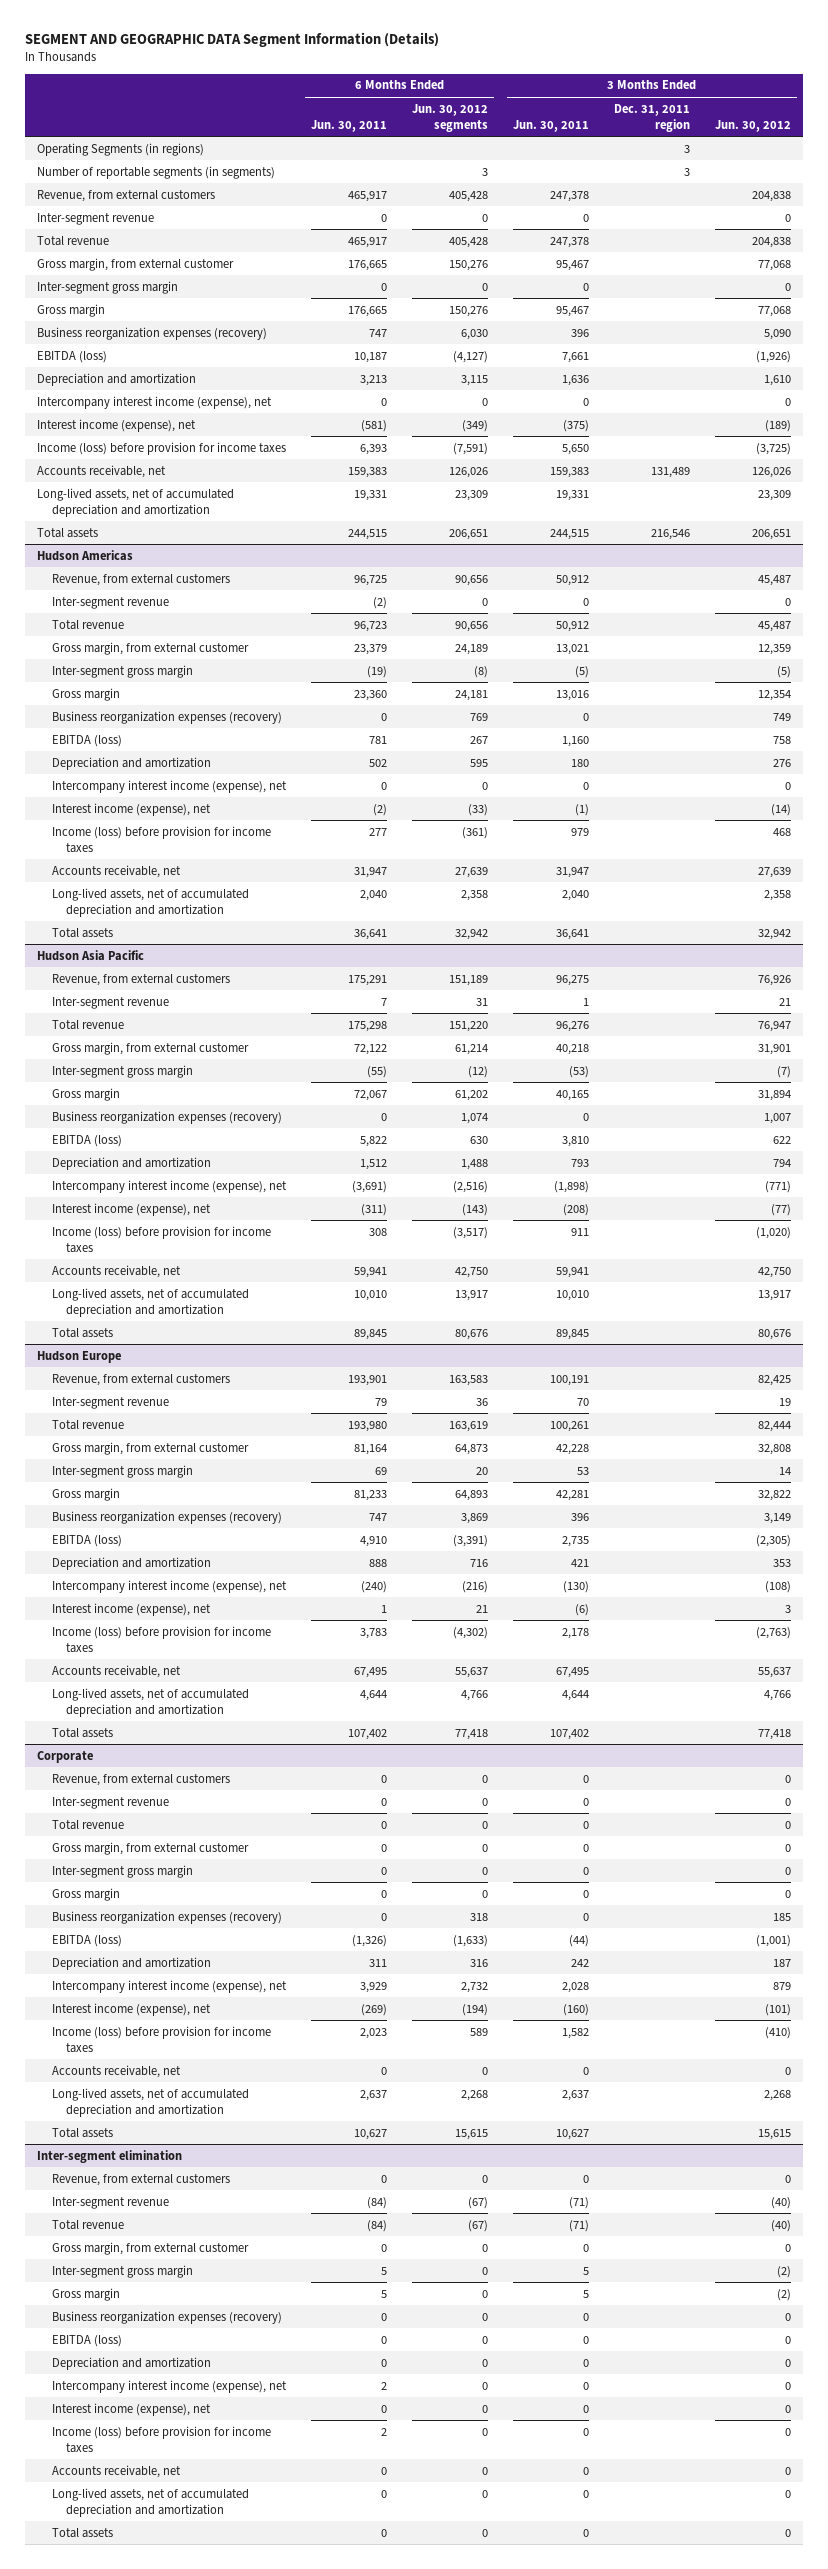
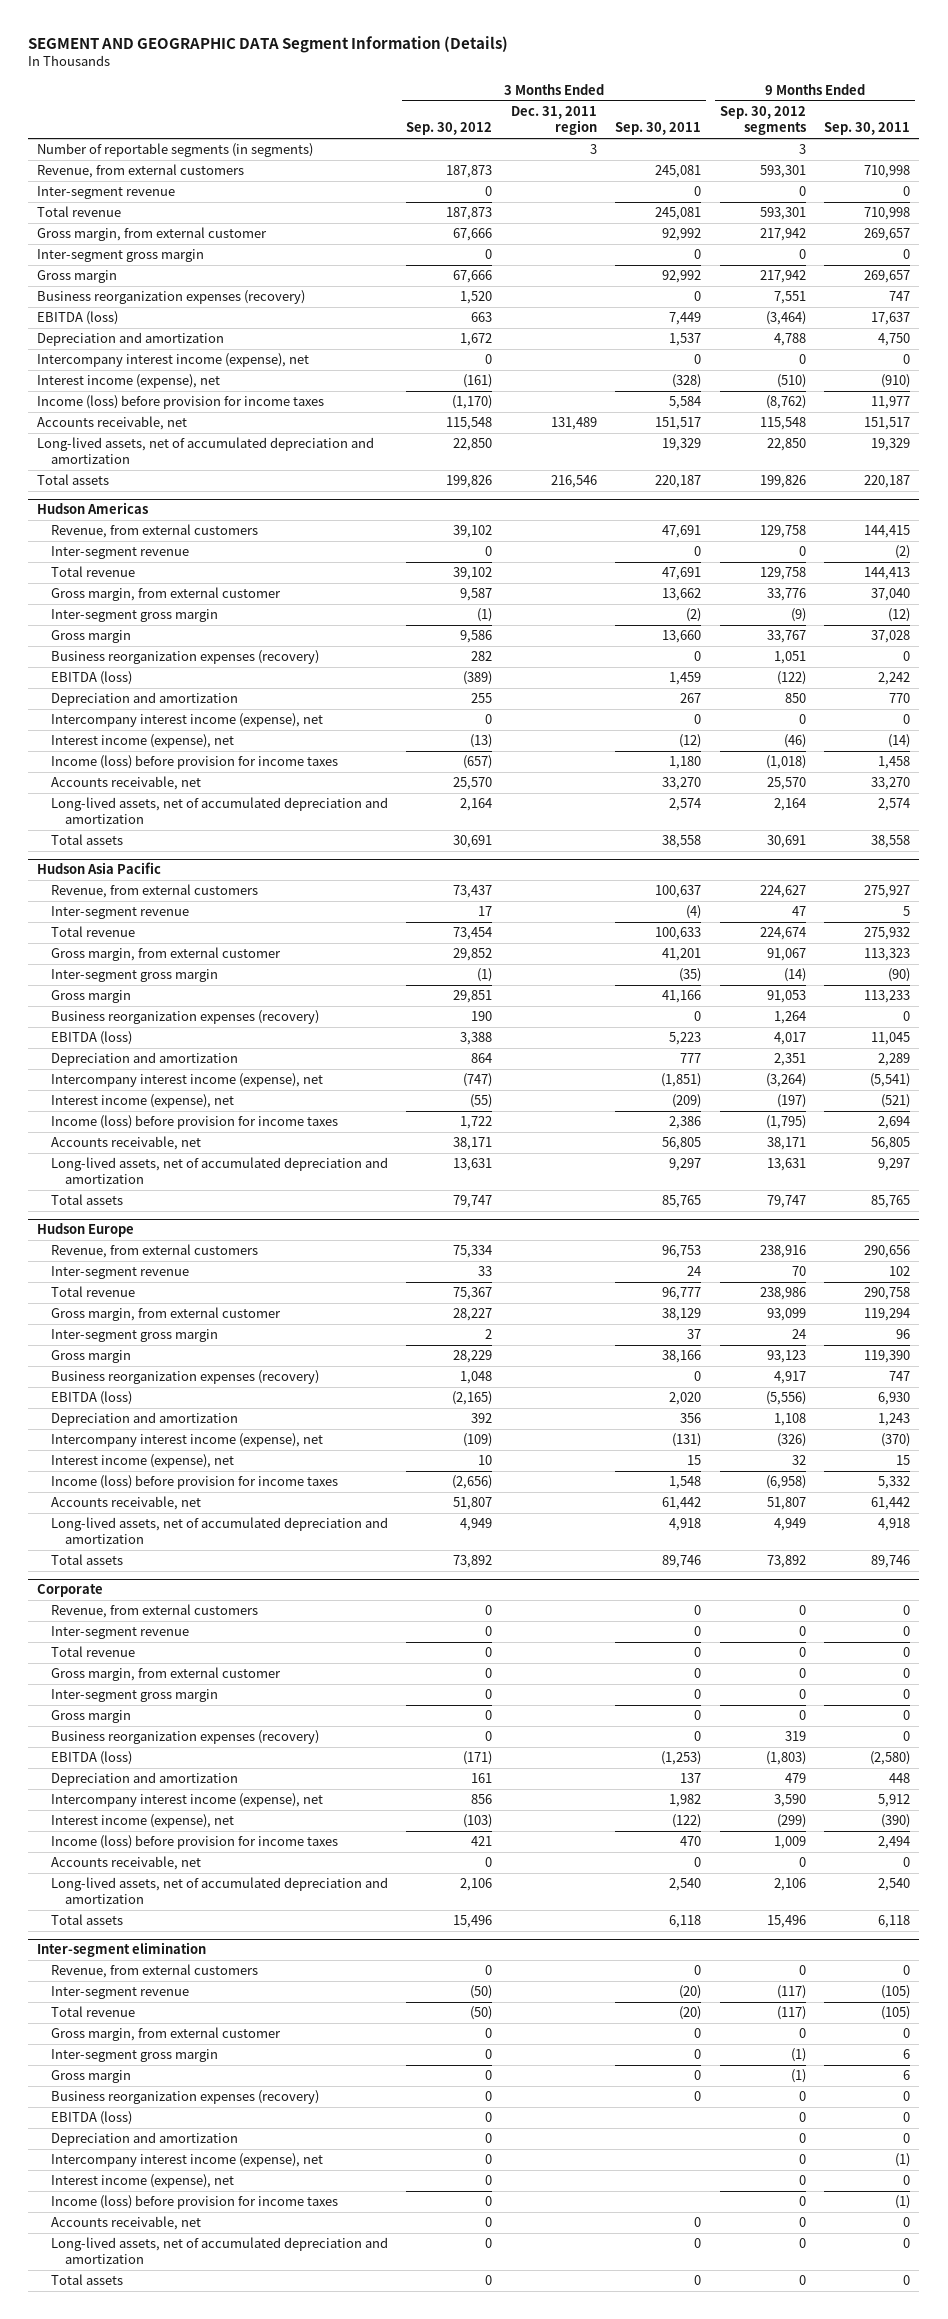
- | 6 Months Ended Jun. 30, 2011 | 6 Months Ended Jun. 30, 2012 segments | 3 Months Ended Jun. 30, 2011 | 3 Months Ended Dec. 31, 2011 region | 3 Months Ended Jun. 30, 2012
+ | 3 Months Ended Sep. 30, 2012 | 3 Months Ended Dec. 31, 2011 region | 3 Months Ended Sep. 30, 2011 | 9 Months Ended Sep. 30, 2012 segments | 9 Months Ended Sep. 30, 2011
- Operating Segments (in regions) | | | | 3 |

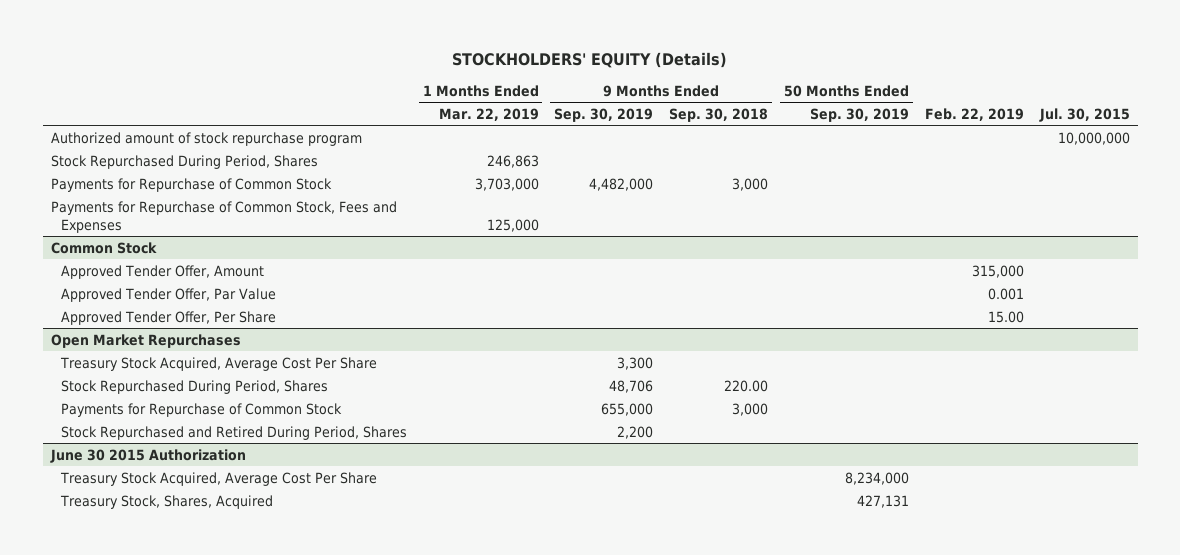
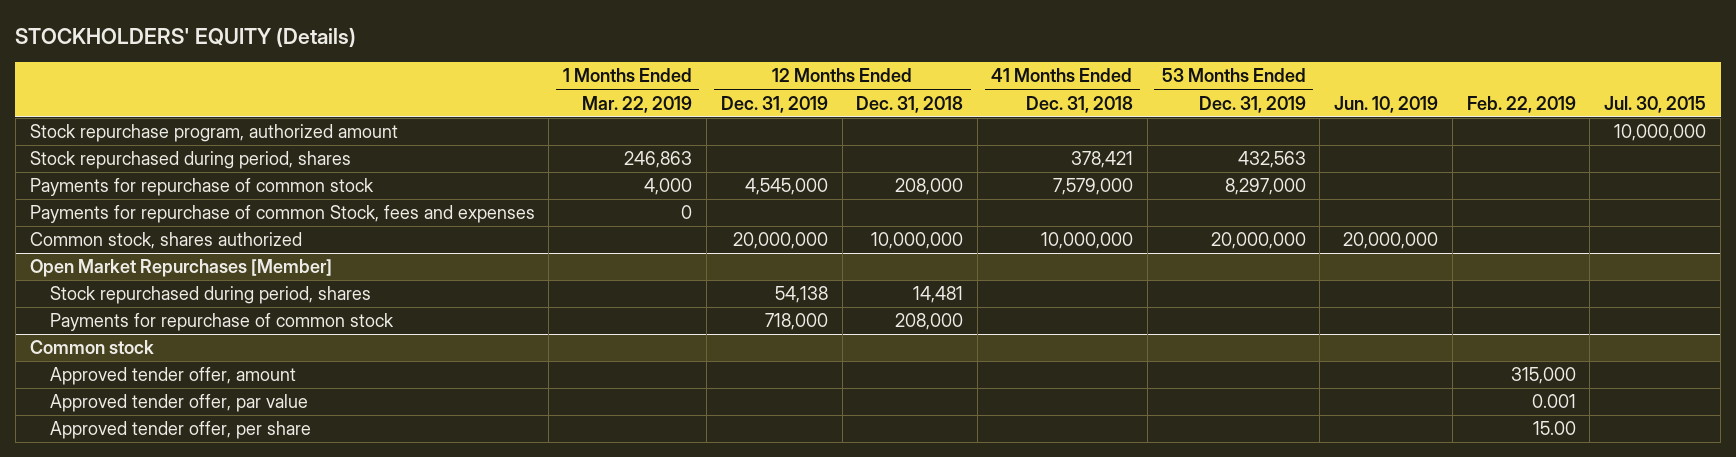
- | 1 Months Ended Mar. 22, 2019 | 9 Months Ended Sep. 30, 2019 | 9 Months Ended Sep. 30, 2018 | 50 Months Ended Sep. 30, 2019 | Feb. 22, 2019 | Jul. 30, 2015
+ | 1 Months Ended Mar. 22, 2019 | 12 Months Ended Dec. 31, 2019 | 12 Months Ended Dec. 31, 2018 | 41 Months Ended Dec. 31, 2018 | 53 Months Ended Dec. 31, 2019 | Jun. 10, 2019 | Feb. 22, 2019 | Jul. 30, 2015
- Authorized amount of stock repurchase program | | | | | | 10,000,000
- Stock Repurchased During Period, Shares | 246,863 | | | | |
- Payments for Repurchase of Common Stock | 3,703,000 | 4,482,000 | 3,000 | | |
- Payments for Repurchase of Common Stock, Fees and Expenses | 125,000 | | | | |
- Common Stock
- Approved Tender Offer, Amount | | | | | 315,000 |
- Approved Tender Offer, Par Value | | | | | 0.001 |
- Approved Tender Offer, Per Share | | | | | 15.00 |
- Open Market Repurchases
- Treasury Stock Acquired, Average Cost Per Share | | 3,300 | | | |
- Stock Repurchased During Period, Shares | | 48,706 | 220.00 | | |
- Payments for Repurchase of Common Stock | | 655,000 | 3,000 | | |
- Stock Repurchased and Retired During Period, Shares | | 2,200 | | | |
- June 30 2015 Authorization
- Treasury Stock Acquired, Average Cost Per Share | | | | 8,234,000 | |
- Treasury Stock, Shares, Acquired | | | | 427,131 | |
+ Stock repurchase program, authorized amount | | | | | | | | 10,000,000
+ Stock repurchased during period, shares | 246,863 | | | 378,421 | 432,563 | | |
+ Payments for repurchase of common stock | 4,000 | 4,545,000 | 208,000 | 7,579,000 | 8,297,000 | | |
+ Payments for repurchase of common Stock, fees and expenses | 0 | | | | | | |
+ Common stock, shares authorized | | 20,000,000 | 10,000,000 | 10,000,000 | 20,000,000 | 20,000,000 | |
+ Open Market Repurchases [Member]
+ Stock repurchased during period, shares | | 54,138 | 14,481 | | | | |
+ Payments for repurchase of common stock | | 718,000 | 208,000 | | | | |
+ Common stock
+ Approved tender offer, amount | | | | | | | 315,000 |
+ Approved tender offer, par value | | | | | | | 0.001 |
+ Approved tender offer, per share | | | | | | | 15.00 |

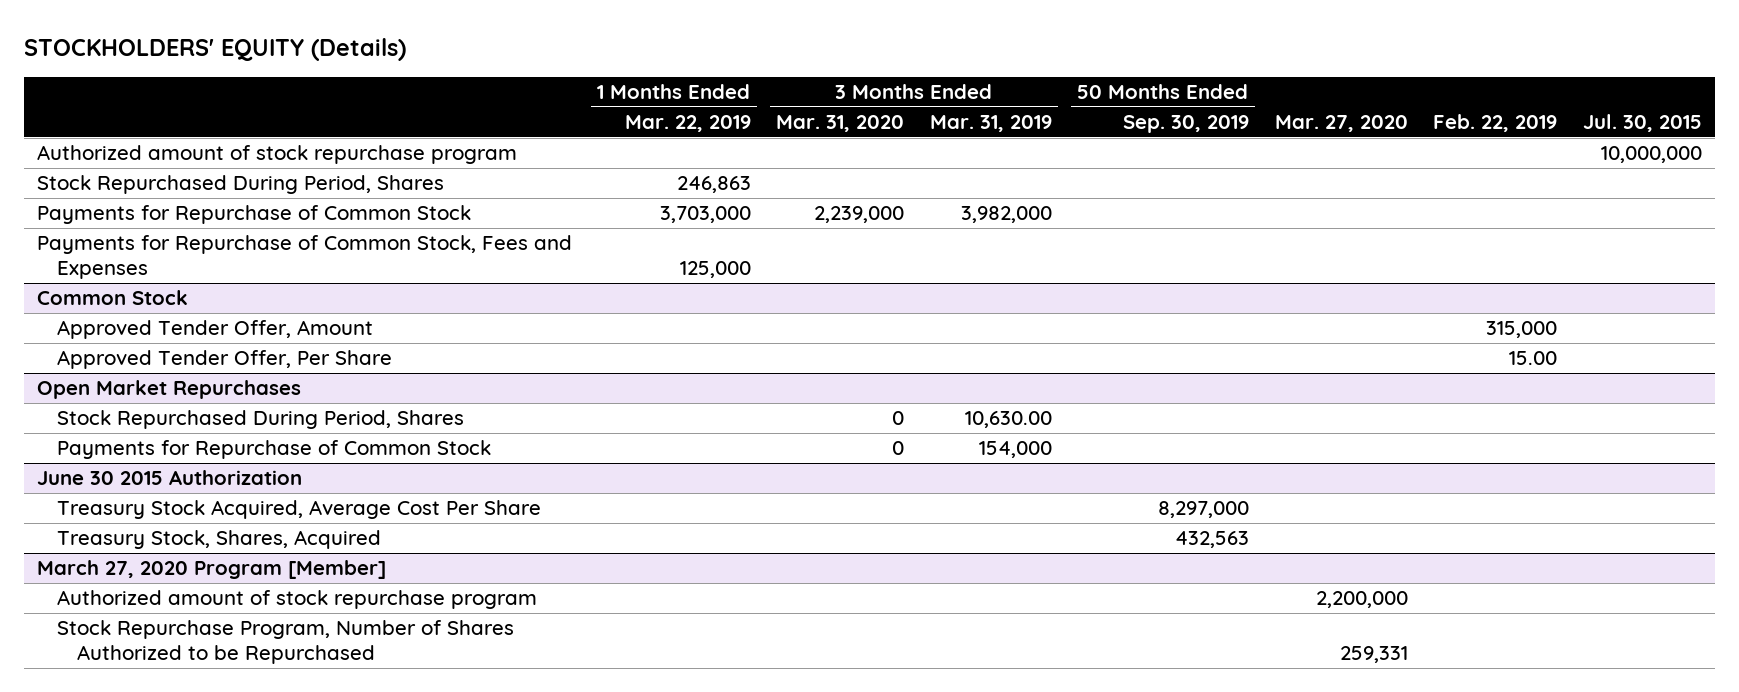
- | 1 Months Ended Mar. 22, 2019 | 12 Months Ended Dec. 31, 2019 | 12 Months Ended Dec. 31, 2018 | 41 Months Ended Dec. 31, 2018 | 53 Months Ended Dec. 31, 2019 | Jun. 10, 2019 | Feb. 22, 2019 | Jul. 30, 2015
+ | 1 Months Ended Mar. 22, 2019 | 3 Months Ended Mar. 31, 2020 | 3 Months Ended Mar. 31, 2019 | 50 Months Ended Sep. 30, 2019 | Mar. 27, 2020 | Feb. 22, 2019 | Jul. 30, 2015
- Stock repurchase program, authorized amount | | | | | | | | 10,000,000
- Stock repurchased during period, shares | 246,863 | | | 378,421 | 432,563 | | |
- Payments for repurchase of common stock | 4,000 | 4,545,000 | 208,000 | 7,579,000 | 8,297,000 | | |
- Payments for repurchase of common Stock, fees and expenses | 0 | | | | | | |
- Common stock, shares authorized | | 20,000,000 | 10,000,000 | 10,000,000 | 20,000,000 | 20,000,000 | |
- Open Market Repurchases [Member]
- Stock repurchased during period, shares | | 54,138 | 14,481 | | | | |
- Payments for repurchase of common stock | | 718,000 | 208,000 | | | | |
- Common stock
- Approved tender offer, amount | | | | | | | 315,000 |
- Approved tender offer, par value | | | | | | | 0.001 |
- Approved tender offer, per share | | | | | | | 15.00 |
+ Authorized amount of stock repurchase program | | | | | | | 10,000,000
+ Stock Repurchased During Period, Shares | 246,863 | | | | | |
+ Payments for Repurchase of Common Stock | 3,703,000 | 2,239,000 | 3,982,000 | | | |
+ Payments for Repurchase of Common Stock, Fees and Expenses | 125,000 | | | | | |
+ Common Stock
+ Approved Tender Offer, Amount | | | | | | 315,000 |
+ Approved Tender Offer, Per Share | | | | | | 15.00 |
+ Open Market Repurchases
+ Stock Repurchased During Period, Shares | | 0 | 10,630.00 | | | |
+ Payments for Repurchase of Common Stock | | 0 | 154,000 | | | |
+ June 30 2015 Authorization
+ Treasury Stock Acquired, Average Cost Per Share | | | | 8,297,000 | | |
+ Treasury Stock, Shares, Acquired | | | | 432,563 | | |
+ March 27, 2020 Program [Member]
+ Authorized amount of stock repurchase program | | | | | 2,200,000 | |
+ Stock Repurchase Program, Number of Shares Authorized to be Repurchased | | | | | 259,331 | |

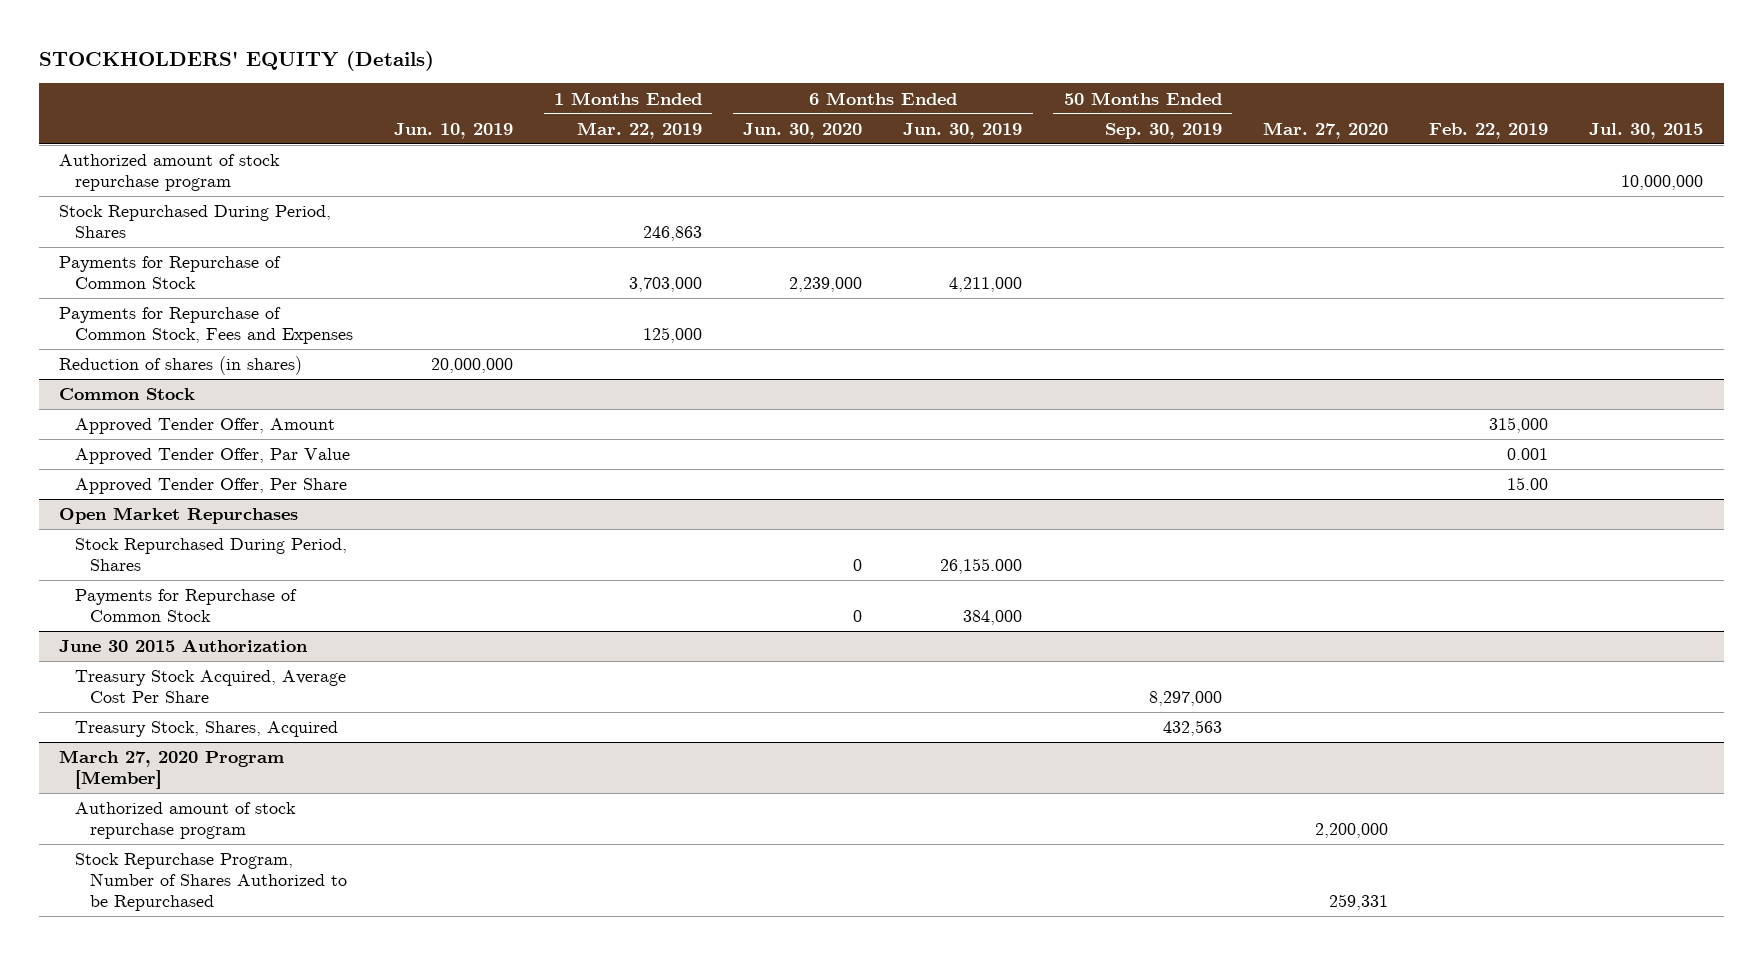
- | 1 Months Ended Mar. 22, 2019 | 3 Months Ended Mar. 31, 2020 | 3 Months Ended Mar. 31, 2019 | 50 Months Ended Sep. 30, 2019 | Mar. 27, 2020 | Feb. 22, 2019 | Jul. 30, 2015
+ | Jun. 10, 2019 | 1 Months Ended Mar. 22, 2019 | 6 Months Ended Jun. 30, 2020 | 6 Months Ended Jun. 30, 2019 | 50 Months Ended Sep. 30, 2019 | Mar. 27, 2020 | Feb. 22, 2019 | Jul. 30, 2015
+ Reduction of shares (in shares) | 20,000,000 | | | | | | |
@ Common Stock
+ Approved Tender Offer, Par Value | | | | | | | 0.001 |

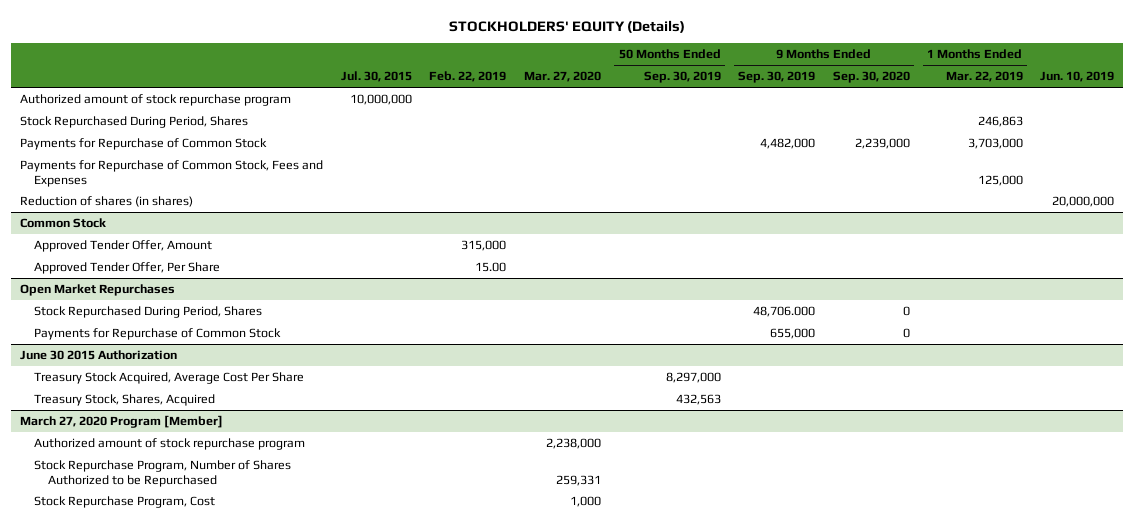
- | Jun. 10, 2019 | 1 Months Ended Mar. 22, 2019 | 6 Months Ended Jun. 30, 2020 | 6 Months Ended Jun. 30, 2019 | 50 Months Ended Sep. 30, 2019 | Mar. 27, 2020 | Feb. 22, 2019 | Jul. 30, 2015
+ | Jul. 30, 2015 | Feb. 22, 2019 | Mar. 27, 2020 | 50 Months Ended Sep. 30, 2019 | 9 Months Ended Sep. 30, 2019 | 9 Months Ended Sep. 30, 2020 | 1 Months Ended Mar. 22, 2019 | Jun. 10, 2019
@ Common Stock
- Approved Tender Offer, Par Value | | | | | | | 0.001 |
@ March 27, 2020 Program [Member]
- Authorized amount of stock repurchase program | | | | | | 2,200,000 | |
+ Authorized amount of stock repurchase program | | | 2,238,000 | | | | |
+ Stock Repurchase Program, Cost | | | 1,000 | | | | |

